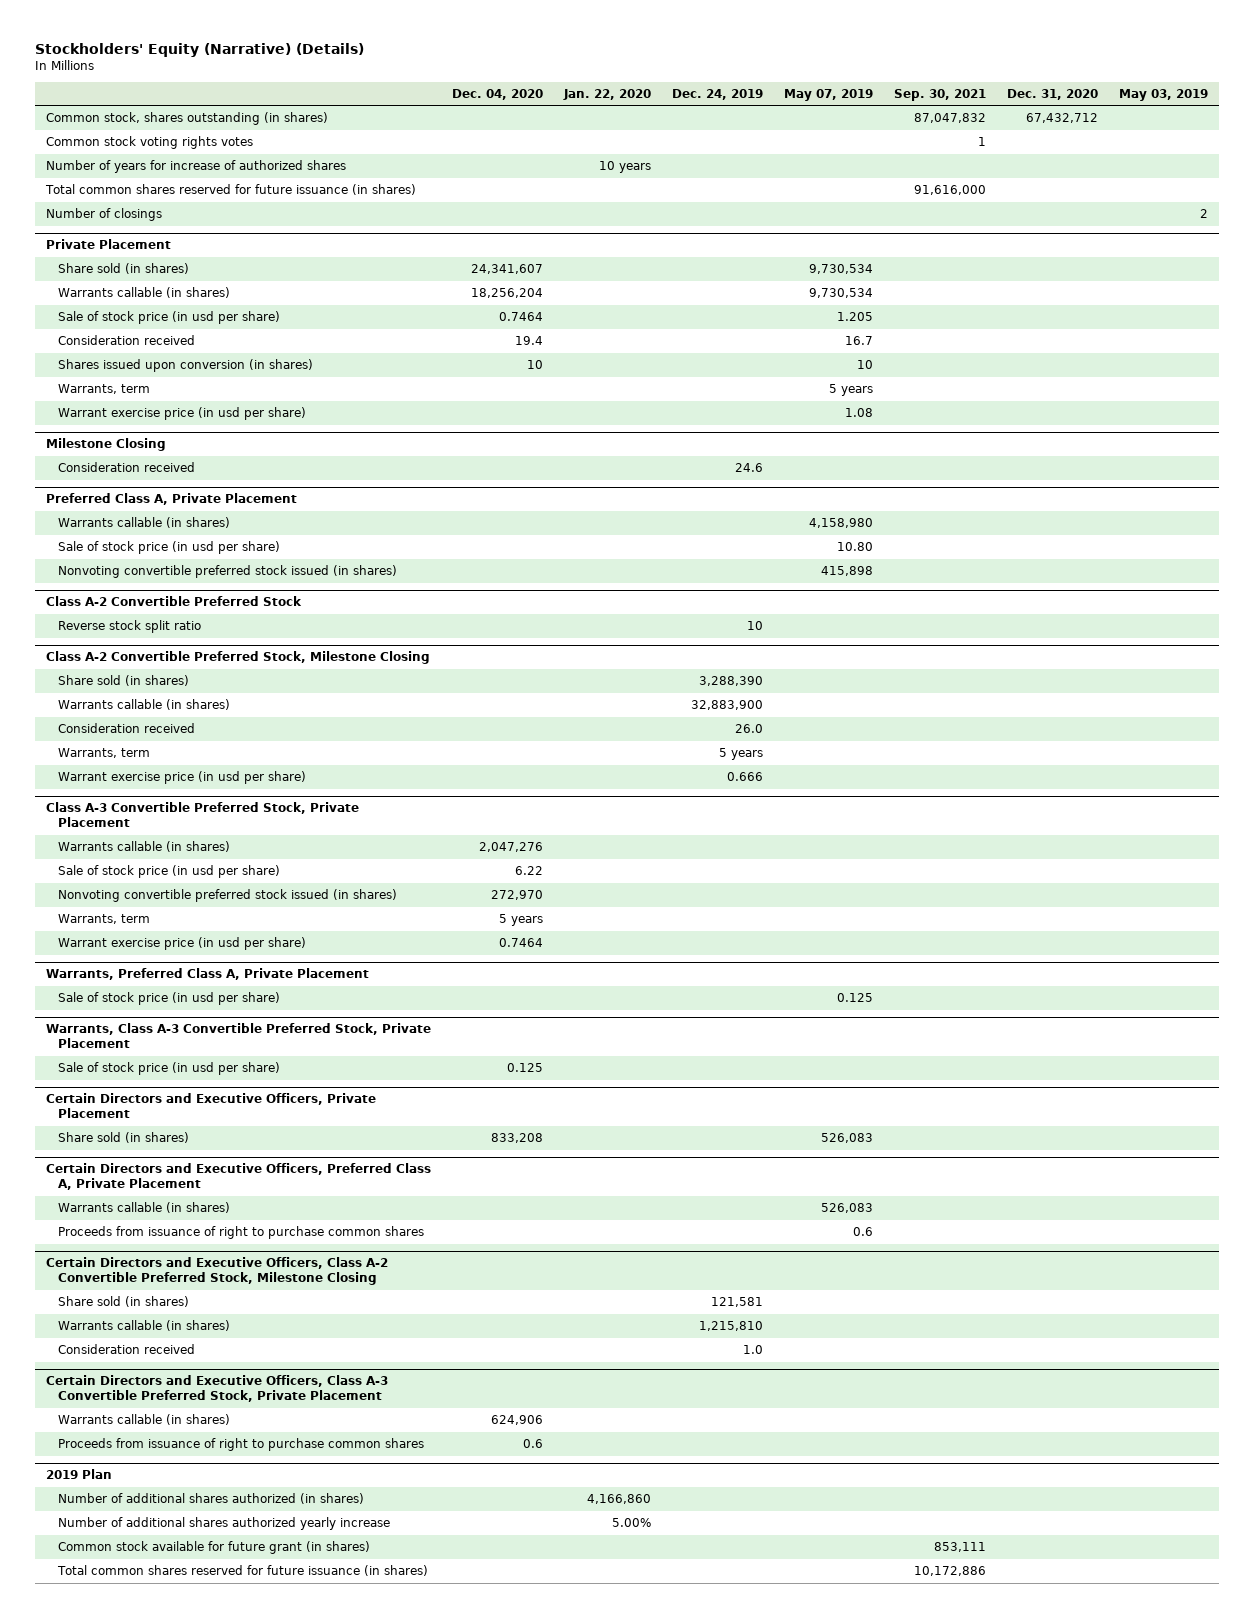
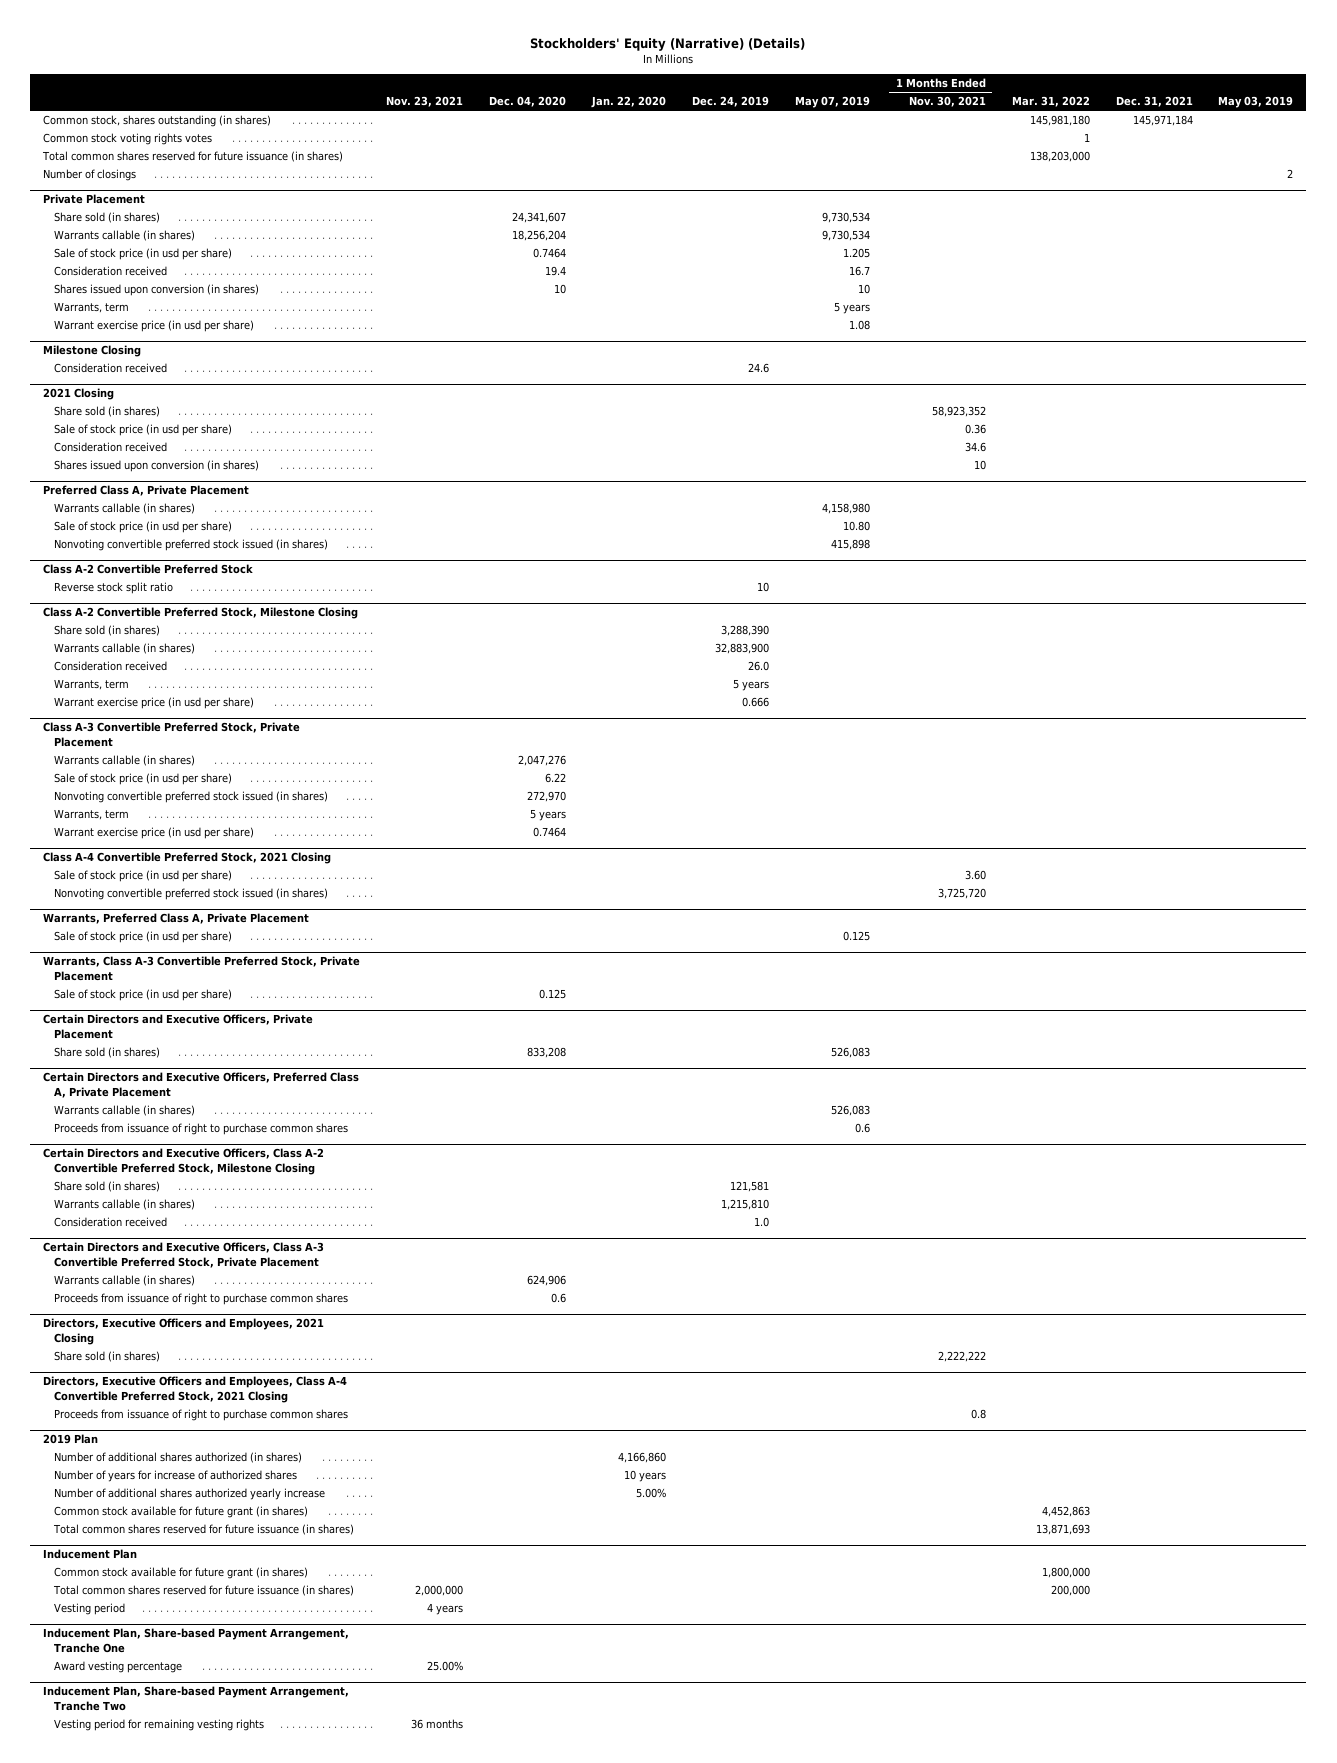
- | Dec. 04, 2020 | Jan. 22, 2020 | Dec. 24, 2019 | May 07, 2019 | Sep. 30, 2021 | Dec. 31, 2020 | May 03, 2019
+ | Nov. 23, 2021 | Dec. 04, 2020 | Jan. 22, 2020 | Dec. 24, 2019 | May 07, 2019 | 1 Months Ended Nov. 30, 2021 | Mar. 31, 2022 | Dec. 31, 2021 | May 03, 2019
- Number of years for increase of authorized shares | | 10 years | | | | |
+ 2021 Closing
+ Share sold (in shares) | | | | | | 58,923,352 | | |
+ Sale of stock price (in usd per share) | | | | | | 0.36 | | |
+ Consideration received | | | | | | 34.6 | | |
+ Shares issued upon conversion (in shares) | | | | | | 10 | | |
+ Class A-4 Convertible Preferred Stock, 2021 Closing
+ Sale of stock price (in usd per share) | | | | | | 3.60 | | |
+ Nonvoting convertible preferred stock issued (in shares) | | | | | | 3,725,720 | | |
+ Directors, Executive Officers and Employees, 2021 Closing
+ Share sold (in shares) | | | | | | 2,222,222 | | |
+ Directors, Executive Officers and Employees, Class A-4 Convertible Preferred Stock, 2021 Closing
+ Proceeds from issuance of right to purchase common shares | | | | | | 0.8 | | |
@ 2019 Plan
+ Number of years for increase of authorized shares | | | 10 years | | | | | |
+ Inducement Plan
+ Common stock available for future grant (in shares) | | | | | | | 1,800,000 | |
+ Total common shares reserved for future issuance (in shares) | 2,000,000 | | | | | | 200,000 | |
+ Vesting period | 4 years | | | | | | | |
+ Inducement Plan, Share-based Payment Arrangement, Tranche One
+ Award vesting percentage | 25.00% | | | | | | | |
+ Inducement Plan, Share-based Payment Arrangement, Tranche Two
+ Vesting period for remaining vesting rights | 36 months | | | | | | | |

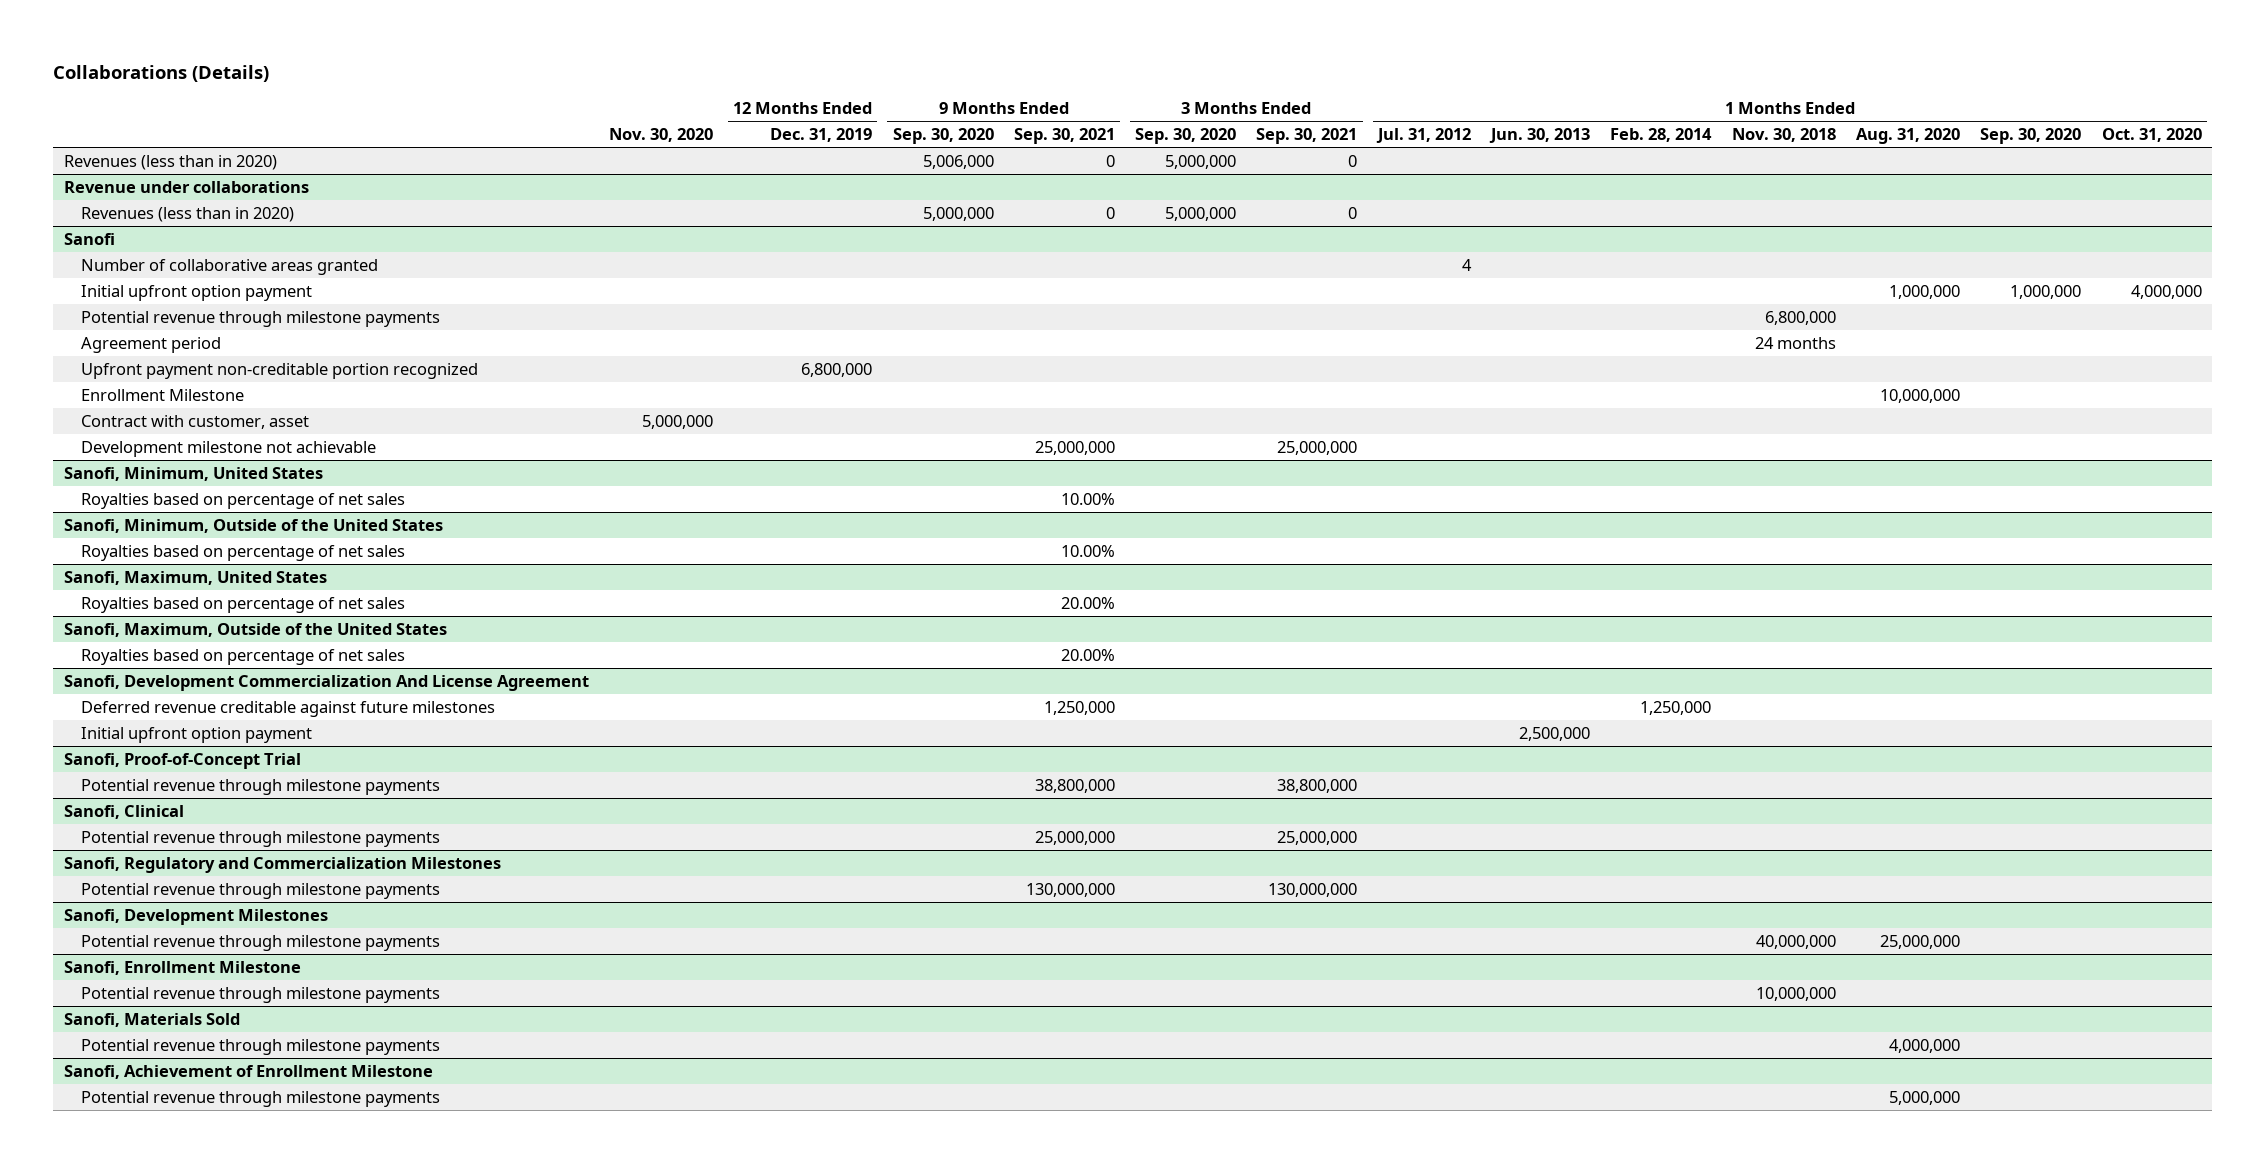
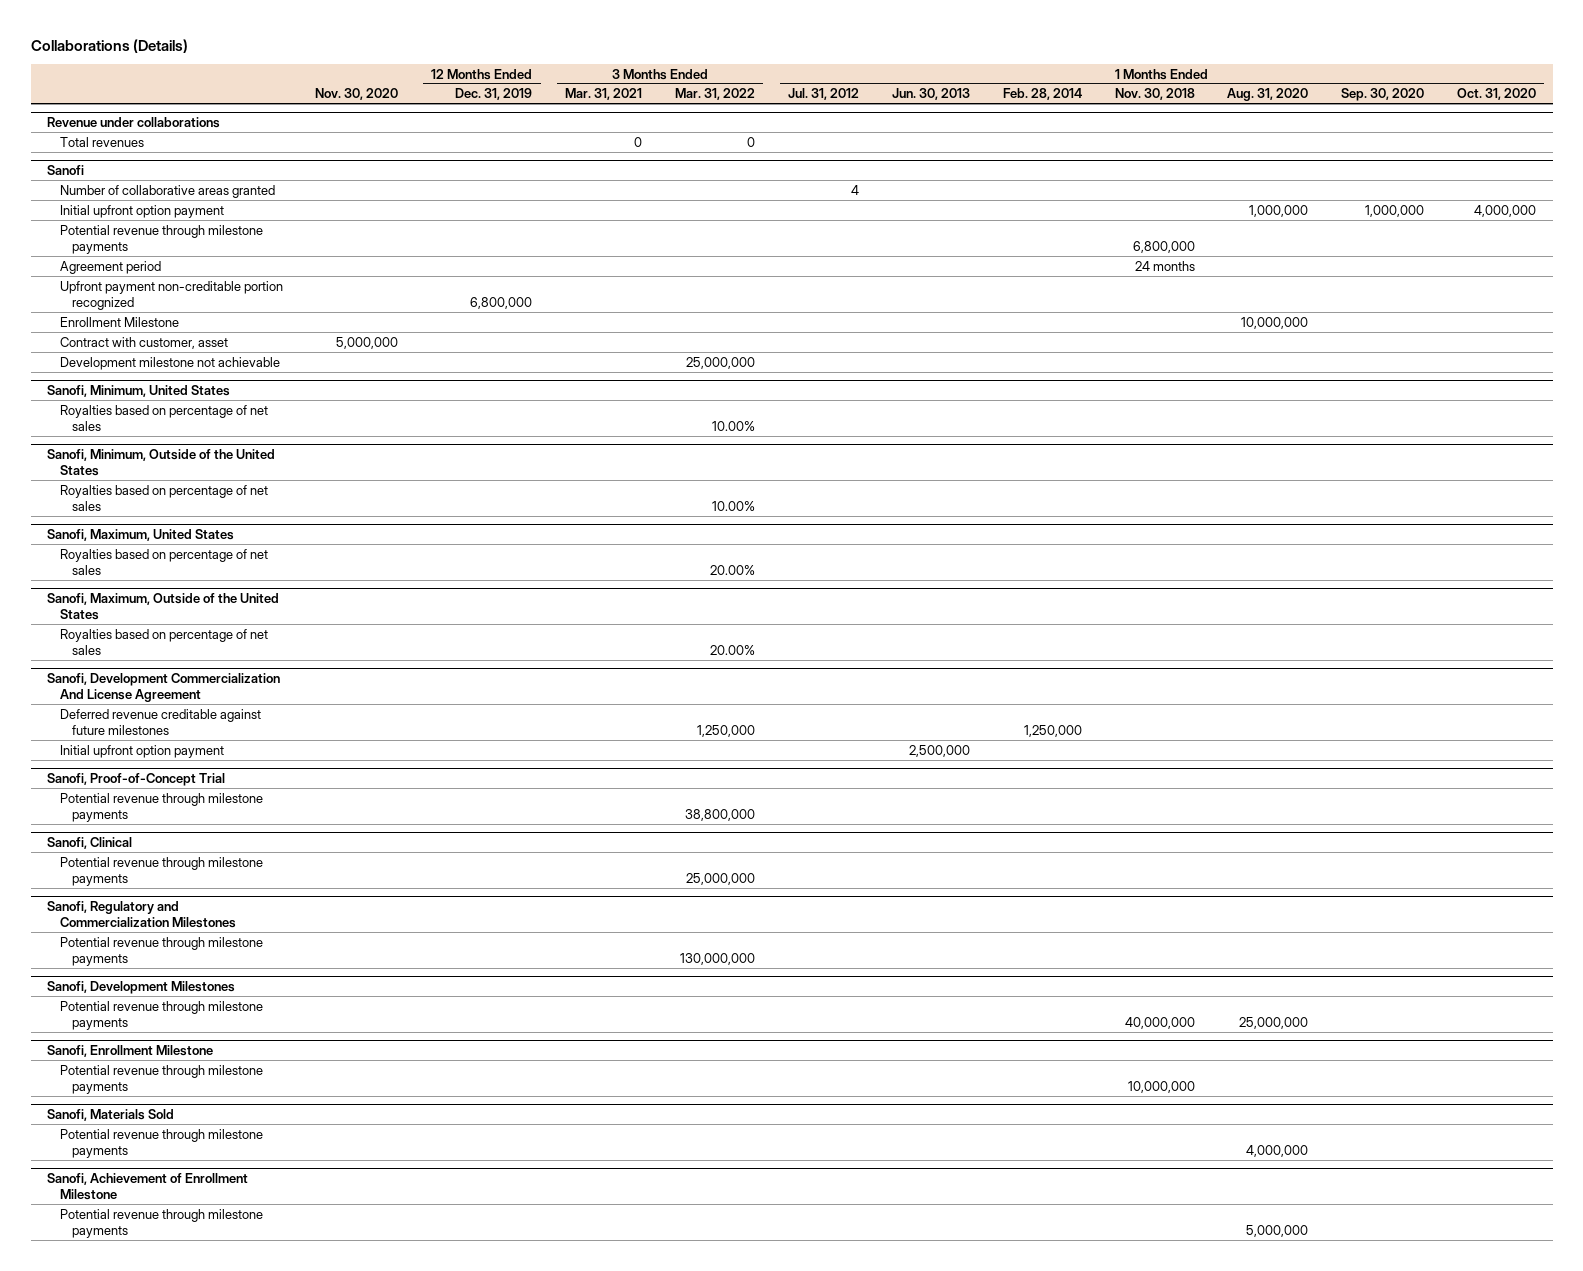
- | Nov. 30, 2020 | 12 Months Ended Dec. 31, 2019 | 9 Months Ended Sep. 30, 2020 | 9 Months Ended Sep. 30, 2021 | 3 Months Ended Sep. 30, 2020 | 3 Months Ended Sep. 30, 2021 | 1 Months Ended Jul. 31, 2012 | 1 Months Ended Jun. 30, 2013 | 1 Months Ended Feb. 28, 2014 | 1 Months Ended Nov. 30, 2018 | 1 Months Ended Aug. 31, 2020 | 1 Months Ended Sep. 30, 2020 | 1 Months Ended Oct. 31, 2020
+ | Nov. 30, 2020 | 12 Months Ended Dec. 31, 2019 | 3 Months Ended Mar. 31, 2021 | 3 Months Ended Mar. 31, 2022 | 1 Months Ended Jul. 31, 2012 | 1 Months Ended Jun. 30, 2013 | 1 Months Ended Feb. 28, 2014 | 1 Months Ended Nov. 30, 2018 | 1 Months Ended Aug. 31, 2020 | 1 Months Ended Sep. 30, 2020 | 1 Months Ended Oct. 31, 2020
- Revenues (less than in 2020) | | | 5,006,000 | 0 | 5,000,000 | 0 | | | | | | |
@ Revenue under collaborations
- Revenues (less than in 2020) | | | 5,000,000 | 0 | 5,000,000 | 0 | | | | | | |
+ Total revenues | | | 0 | 0 | | | | | | |

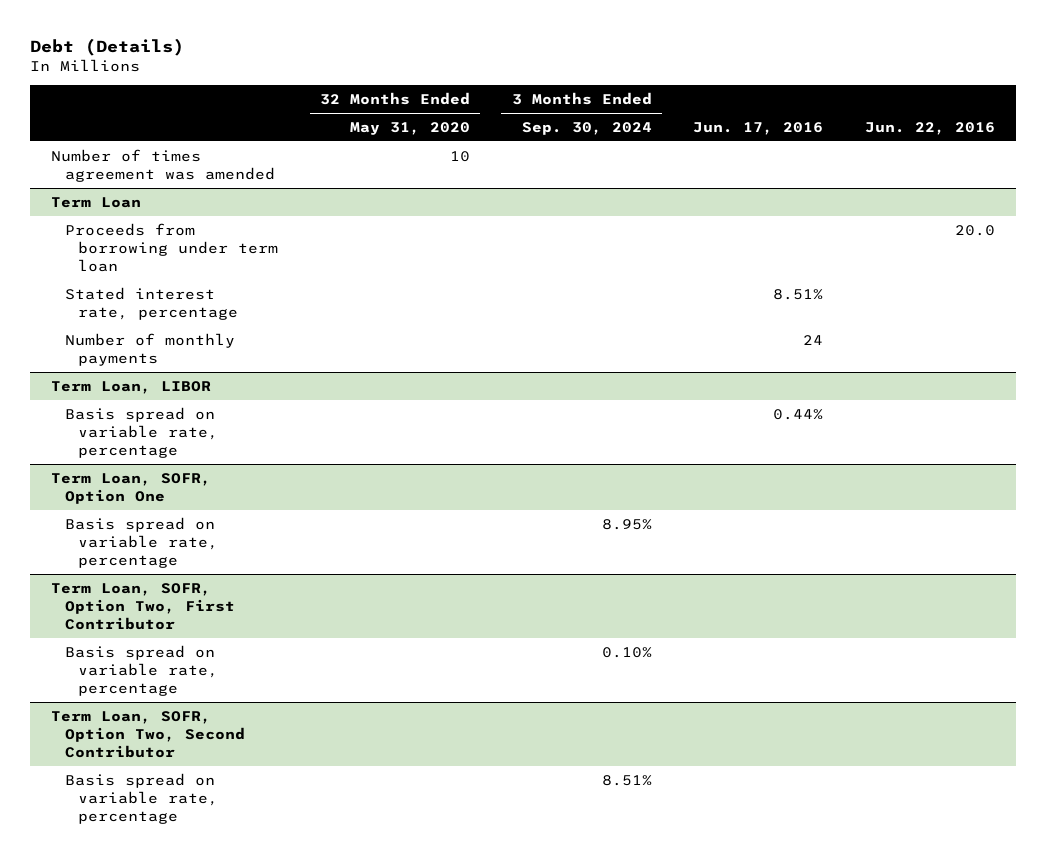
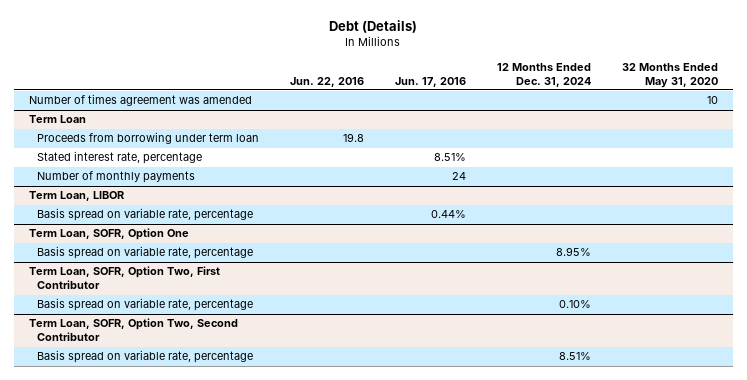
- | 32 Months Ended May 31, 2020 | 3 Months Ended Sep. 30, 2024 | Jun. 17, 2016 | Jun. 22, 2016
+ | Jun. 22, 2016 | Jun. 17, 2016 | 12 Months Ended Dec. 31, 2024 | 32 Months Ended May 31, 2020
@ Term Loan
- Proceeds from borrowing under term loan | | | | 20.0
+ Proceeds from borrowing under term loan | 19.8 | | |

